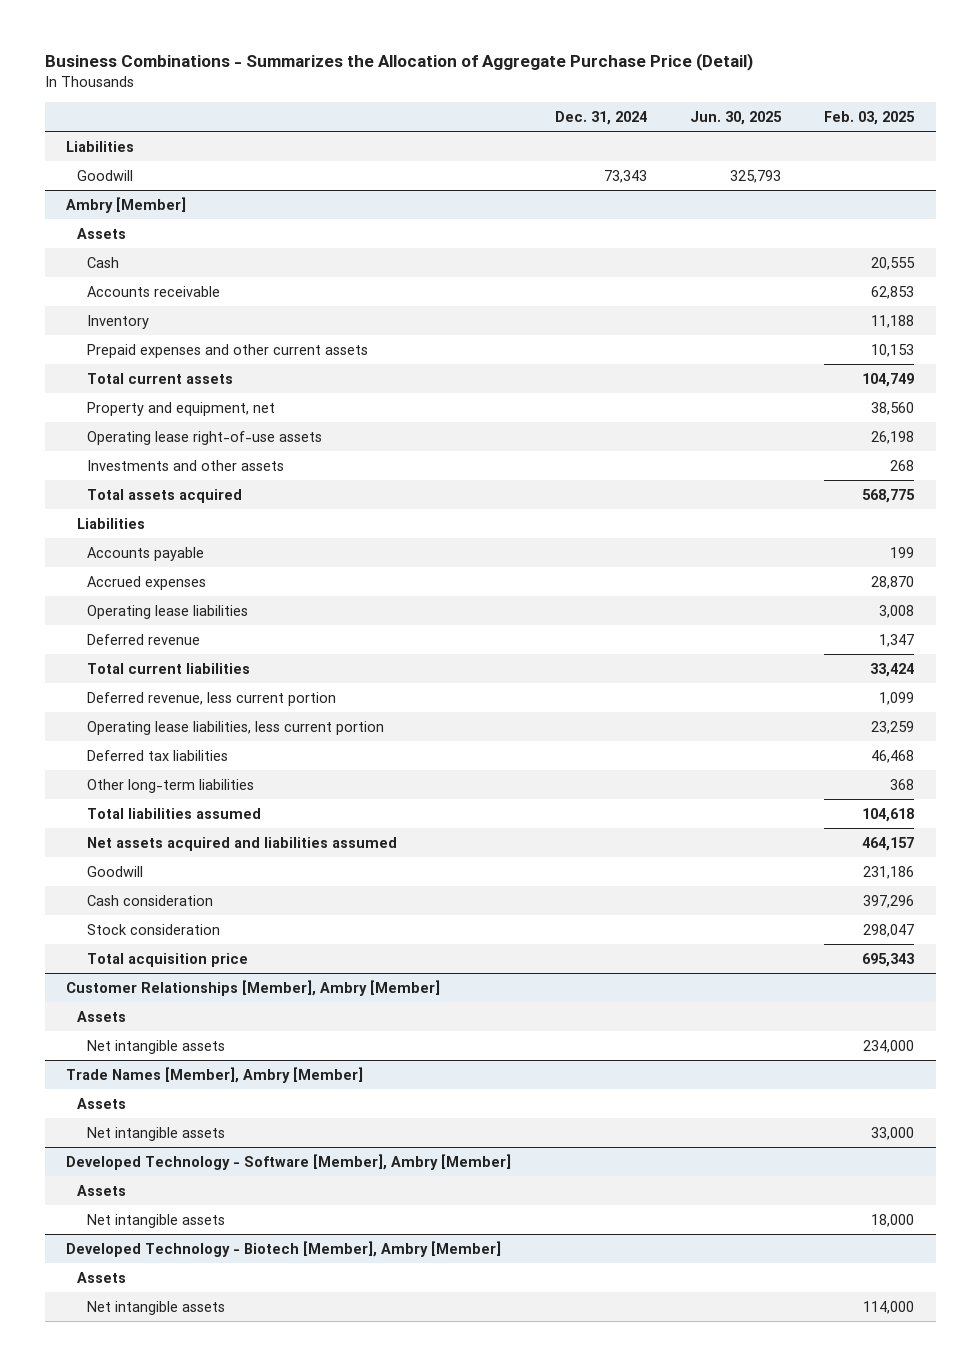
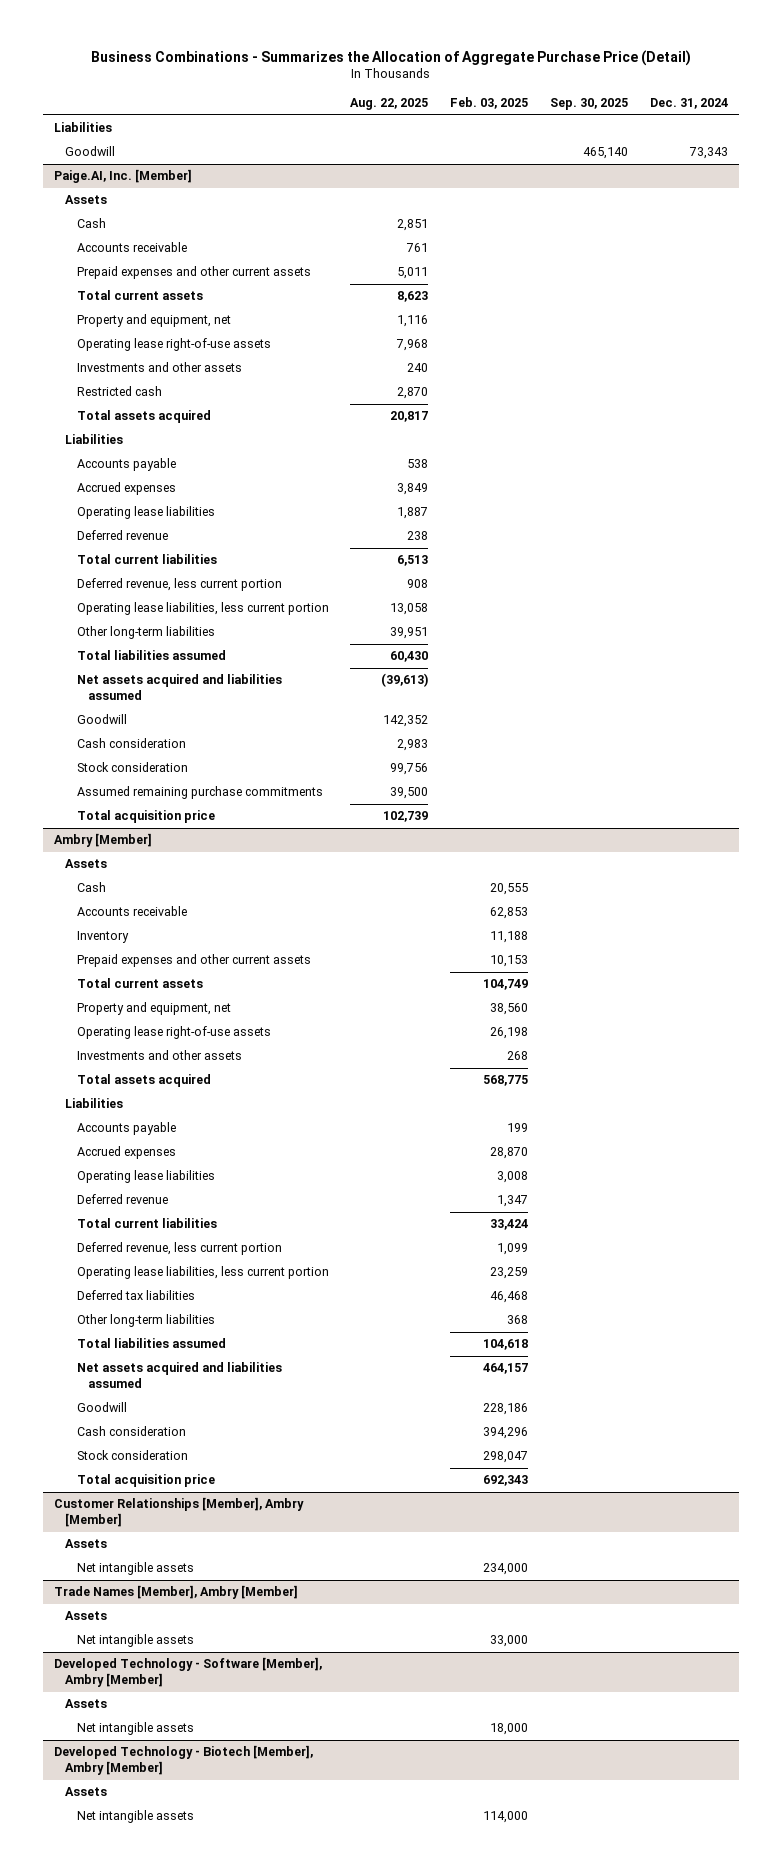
- | Dec. 31, 2024 | Jun. 30, 2025 | Feb. 03, 2025
+ | Aug. 22, 2025 | Feb. 03, 2025 | Sep. 30, 2025 | Dec. 31, 2024
+ Paige.AI, Inc. [Member]
+ Assets
+ Cash | 2,851 | | |
+ Accounts receivable | 761 | | |
+ Prepaid expenses and other current assets | 5,011 | | |
+ Total current assets | 8,623 | | |
+ Property and equipment, net | 1,116 | | |
+ Operating lease right-of-use assets | 7,968 | | |
+ Investments and other assets | 240 | | |
+ Restricted cash | 2,870 | | |
+ Total assets acquired | 20,817 | | |
+ Liabilities
+ Accounts payable | 538 | | |
+ Accrued expenses | 3,849 | | |
+ Operating lease liabilities | 1,887 | | |
+ Deferred revenue | 238 | | |
+ Total current liabilities | 6,513 | | |
+ Deferred revenue, less current portion | 908 | | |
+ Operating lease liabilities, less current portion | 13,058 | | |
+ Other long-term liabilities | 39,951 | | |
+ Total liabilities assumed | 60,430 | | |
+ Net assets acquired and liabilities assumed | (39,613) | | |
+ Goodwill | 142,352 | | |
+ Cash consideration | 2,983 | | |
+ Stock consideration | 99,756 | | |
+ Assumed remaining purchase commitments | 39,500 | | |
+ Total acquisition price | 102,739 | | |
@ Ambry [Member]
- Goodwill | | | 231,186
- Cash consideration | | | 397,296
+ Goodwill | | 228,186 | |
+ Cash consideration | | 394,296 | |
- Total acquisition price | | | 695,343
+ Total acquisition price | | 692,343 | |

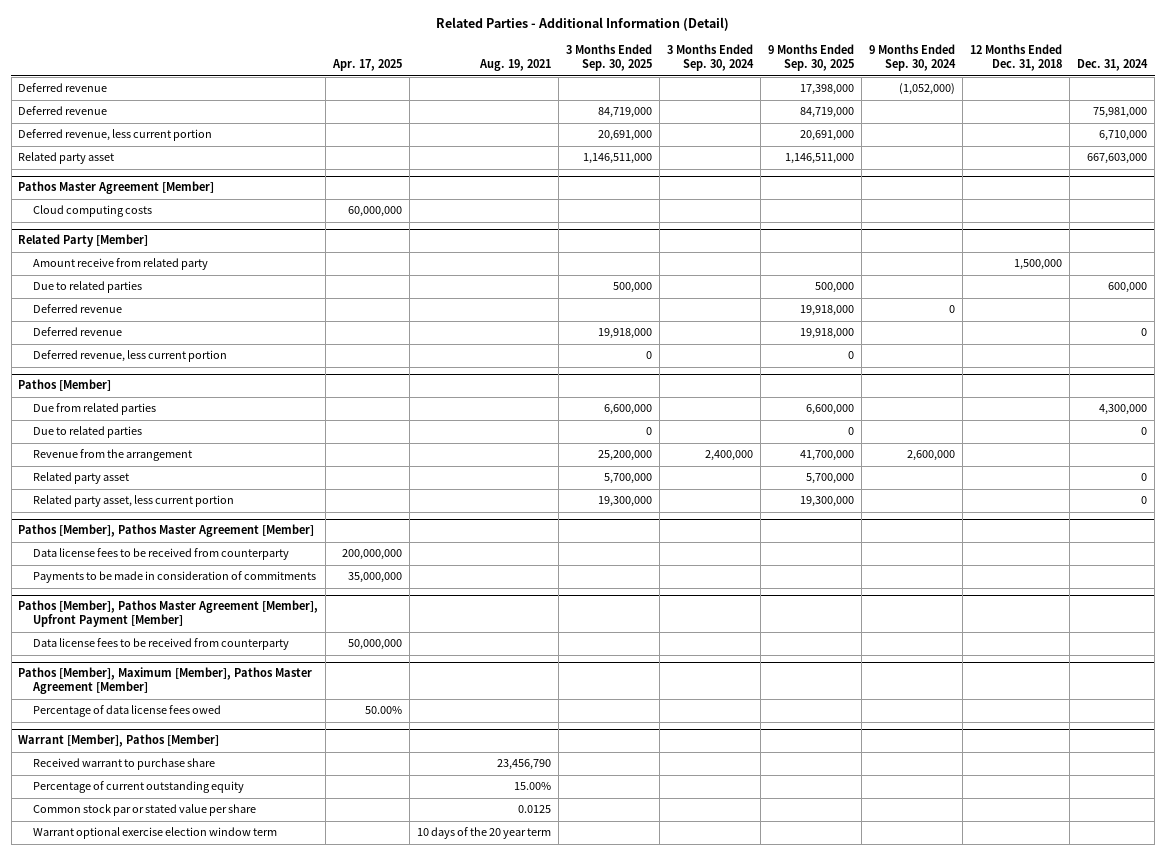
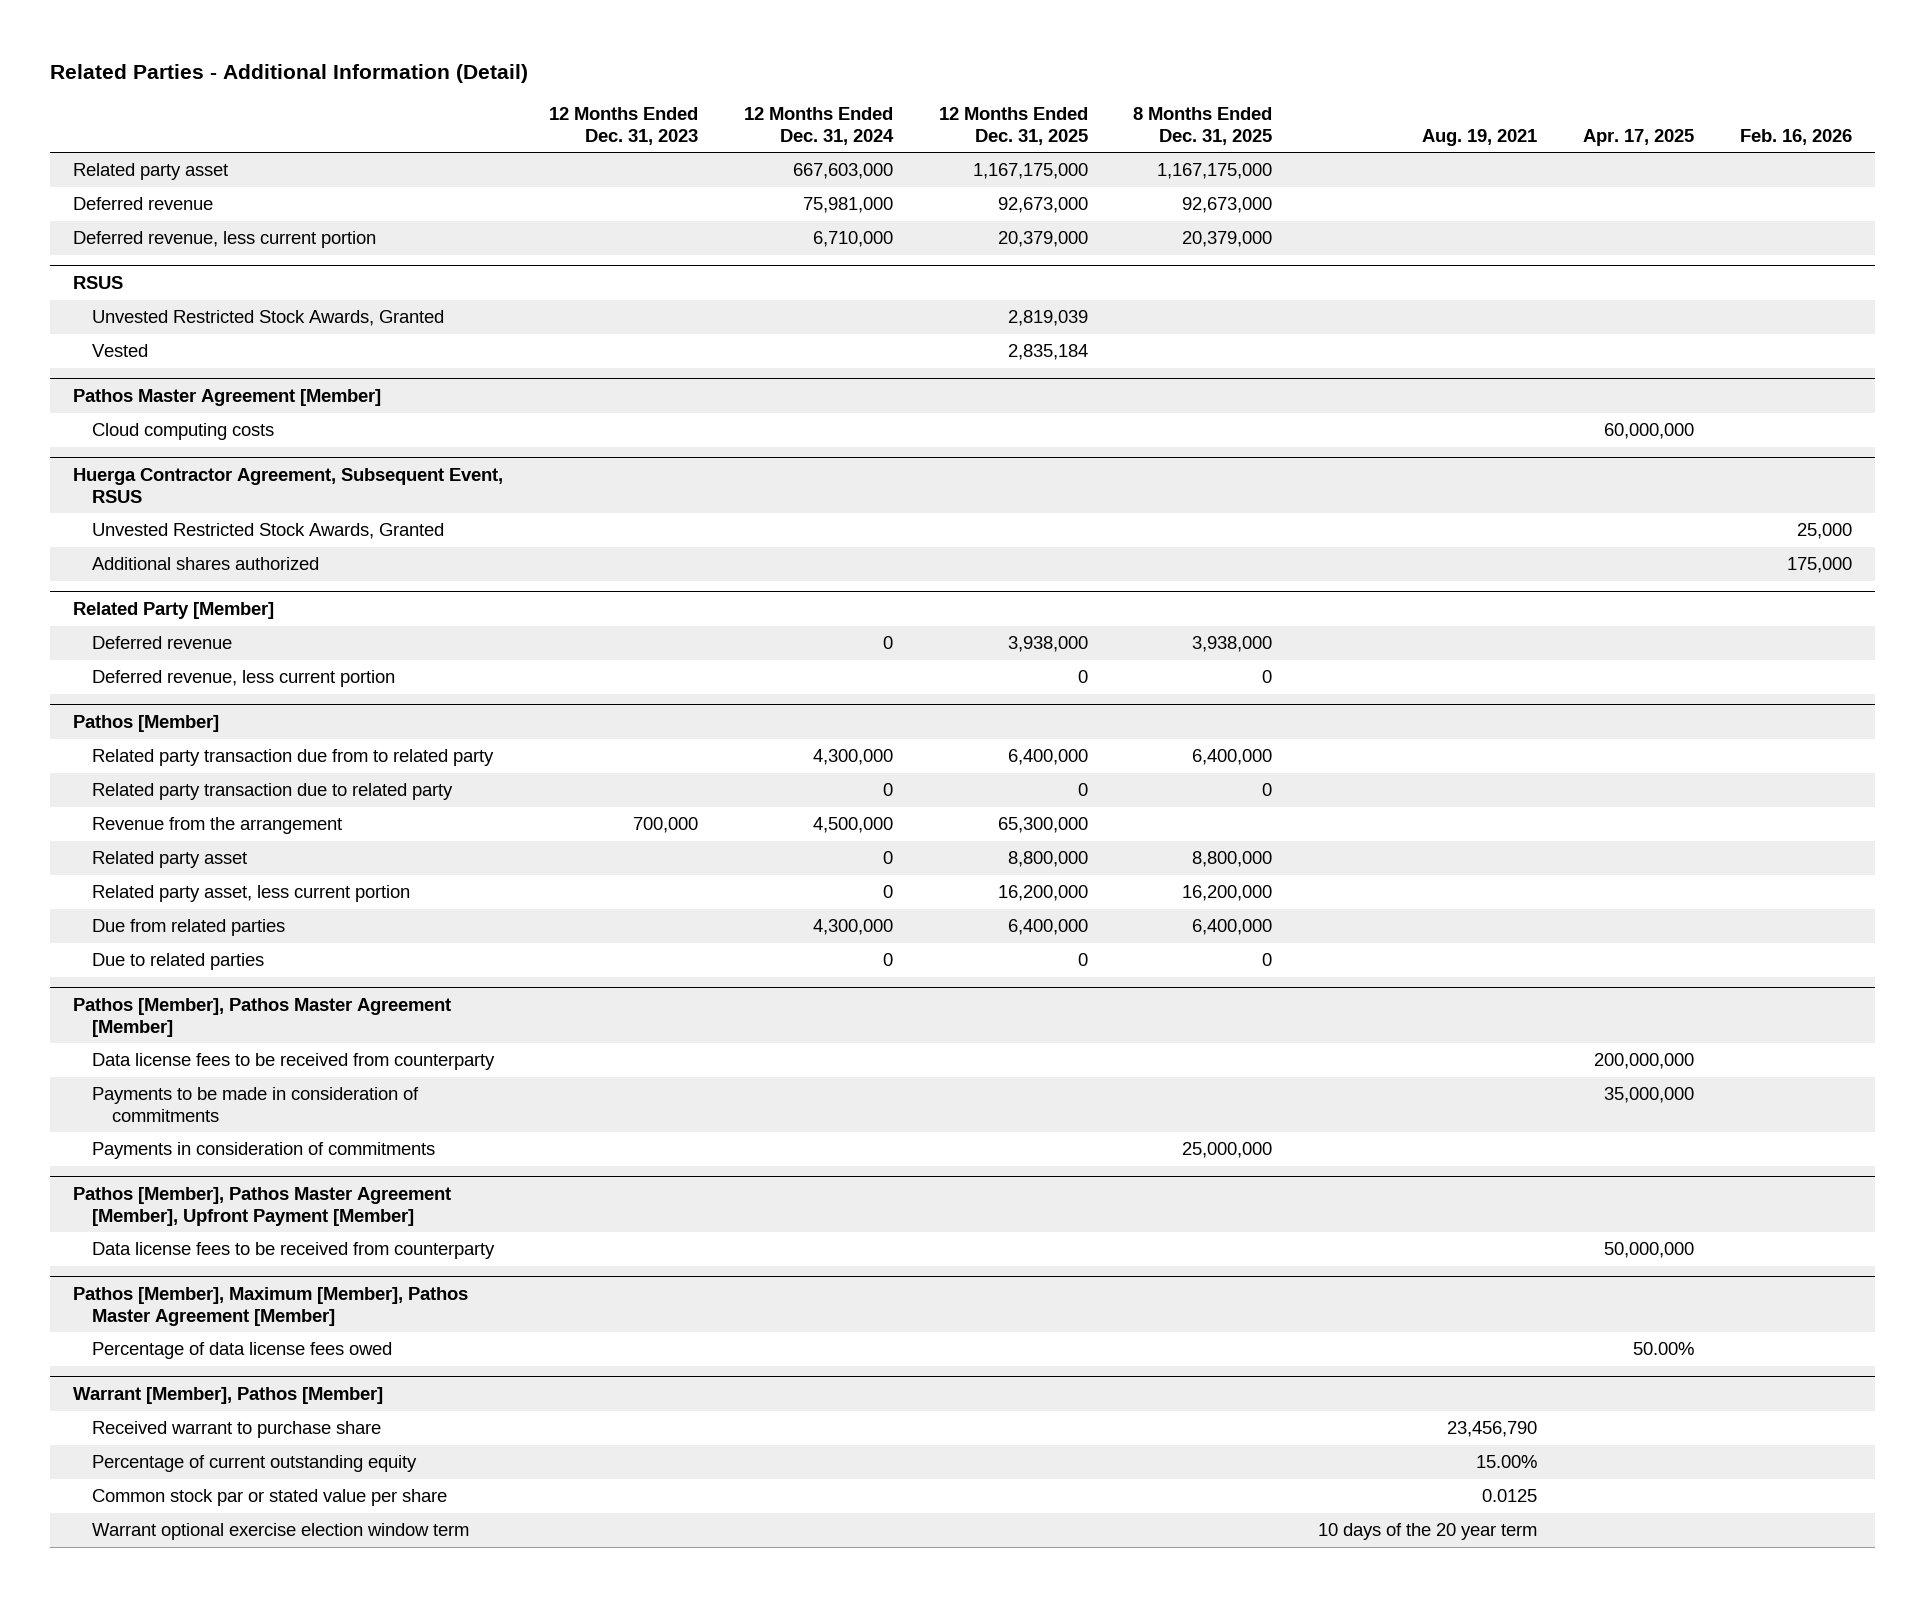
- | Apr. 17, 2025 | Aug. 19, 2021 | 3 Months Ended Sep. 30, 2025 | 3 Months Ended Sep. 30, 2024 | 9 Months Ended Sep. 30, 2025 | 9 Months Ended Sep. 30, 2024 | 12 Months Ended Dec. 31, 2018 | Dec. 31, 2024
+ | 12 Months Ended Dec. 31, 2023 | 12 Months Ended Dec. 31, 2024 | 12 Months Ended Dec. 31, 2025 | 8 Months Ended Dec. 31, 2025 | Aug. 19, 2021 | Apr. 17, 2025 | Feb. 16, 2026
- Deferred revenue | | | | | 17,398,000 | (1,052,000) | |
moved up: Related party asset | | 667,603,000 | 1,167,175,000 | 1,167,175,000 | | |
+ RSUS
+ Unvested Restricted Stock Awards, Granted | | | 2,819,039 | | | |
+ Vested | | | 2,835,184 | | | |
+ Huerga Contractor Agreement, Subsequent Event, RSUS
+ Unvested Restricted Stock Awards, Granted | | | | | | | 25,000
+ Additional shares authorized | | | | | | | 175,000
@ Related Party [Member]
- Amount receive from related party | | | | | | | 1,500,000 |
- Due to related parties | | | 500,000 | | 500,000 | | | 600,000
- Deferred revenue | | | 19,918,000 | | 19,918,000 | | | 0
@ Pathos [Member]
+ Related party transaction due from to related party | | 4,300,000 | 6,400,000 | 6,400,000 | | |
+ Related party transaction due to related party | | 0 | 0 | 0 | | |
moved down: Due from related parties | | 4,300,000 | 6,400,000 | 6,400,000 | | |
moved down: Due to related parties | | 0 | 0 | 0 | | |
@ Pathos [Member], Pathos Master Agreement [Member]
+ Payments in consideration of commitments | | | | 25,000,000 | | |

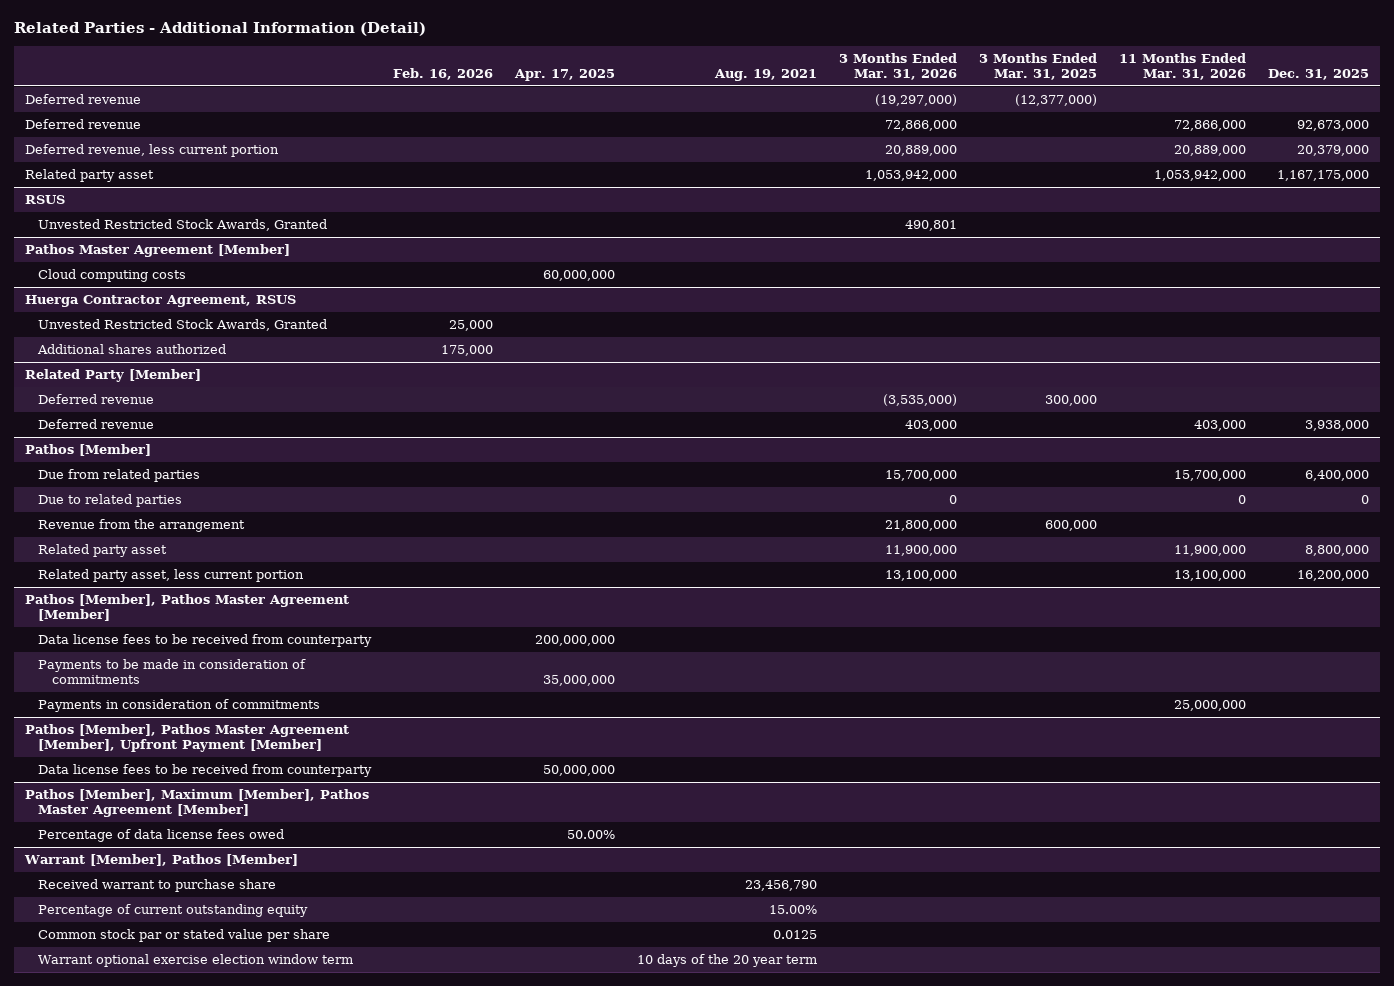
- | 12 Months Ended Dec. 31, 2023 | 12 Months Ended Dec. 31, 2024 | 12 Months Ended Dec. 31, 2025 | 8 Months Ended Dec. 31, 2025 | Aug. 19, 2021 | Apr. 17, 2025 | Feb. 16, 2026
+ | Feb. 16, 2026 | Apr. 17, 2025 | Aug. 19, 2021 | 3 Months Ended Mar. 31, 2026 | 3 Months Ended Mar. 31, 2025 | 11 Months Ended Mar. 31, 2026 | Dec. 31, 2025
+ Deferred revenue | | | | 72,866,000 | | 72,866,000 | 92,673,000
moved down: Related party asset | | | | 1,053,942,000 | | 1,053,942,000 | 1,167,175,000
@ RSUS
- Vested | | | 2,835,184 | | | |
- Huerga Contractor Agreement, Subsequent Event, RSUS
+ Huerga Contractor Agreement, RSUS
@ Related Party [Member]
- Deferred revenue, less current portion | | | 0 | 0 | | |
+ Deferred revenue | | | | 403,000 | | 403,000 | 3,938,000
@ Pathos [Member]
- Related party transaction due from to related party | | 4,300,000 | 6,400,000 | 6,400,000 | | |
- Related party transaction due to related party | | 0 | 0 | 0 | | |
moved up: Due from related parties | | | | 15,700,000 | | 15,700,000 | 6,400,000
moved up: Due to related parties | | | | 0 | | 0 | 0

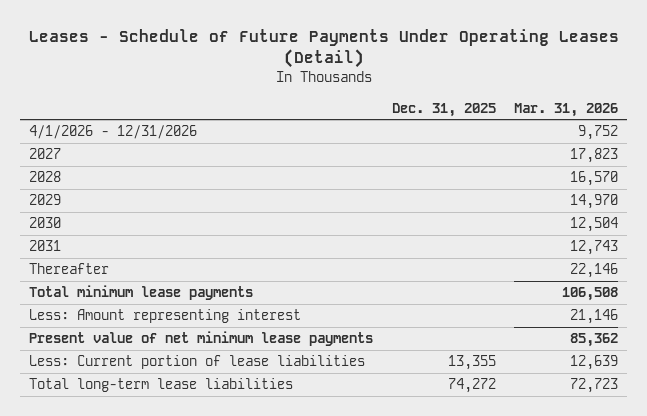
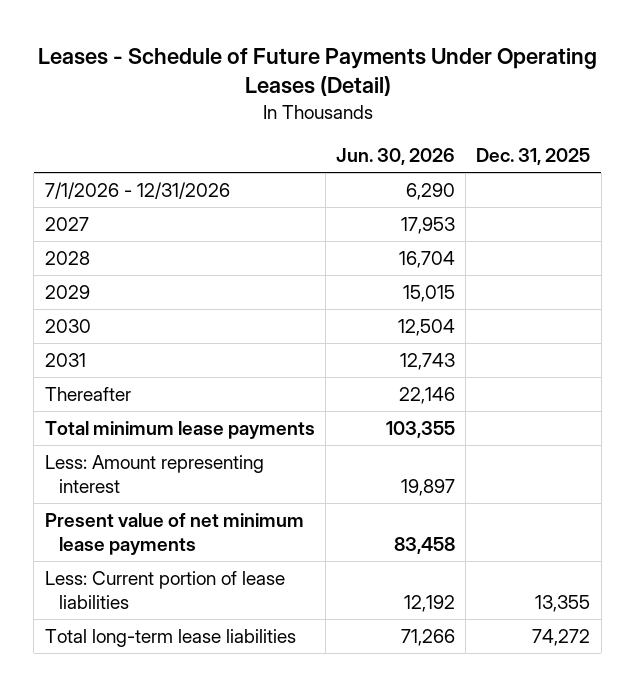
- | Dec. 31, 2025 | Mar. 31, 2026
+ | Jun. 30, 2026 | Dec. 31, 2025
- 4/1/2026 - 12/31/2026 | | 9,752
+ 7/1/2026 - 12/31/2026 | 6,290 |

